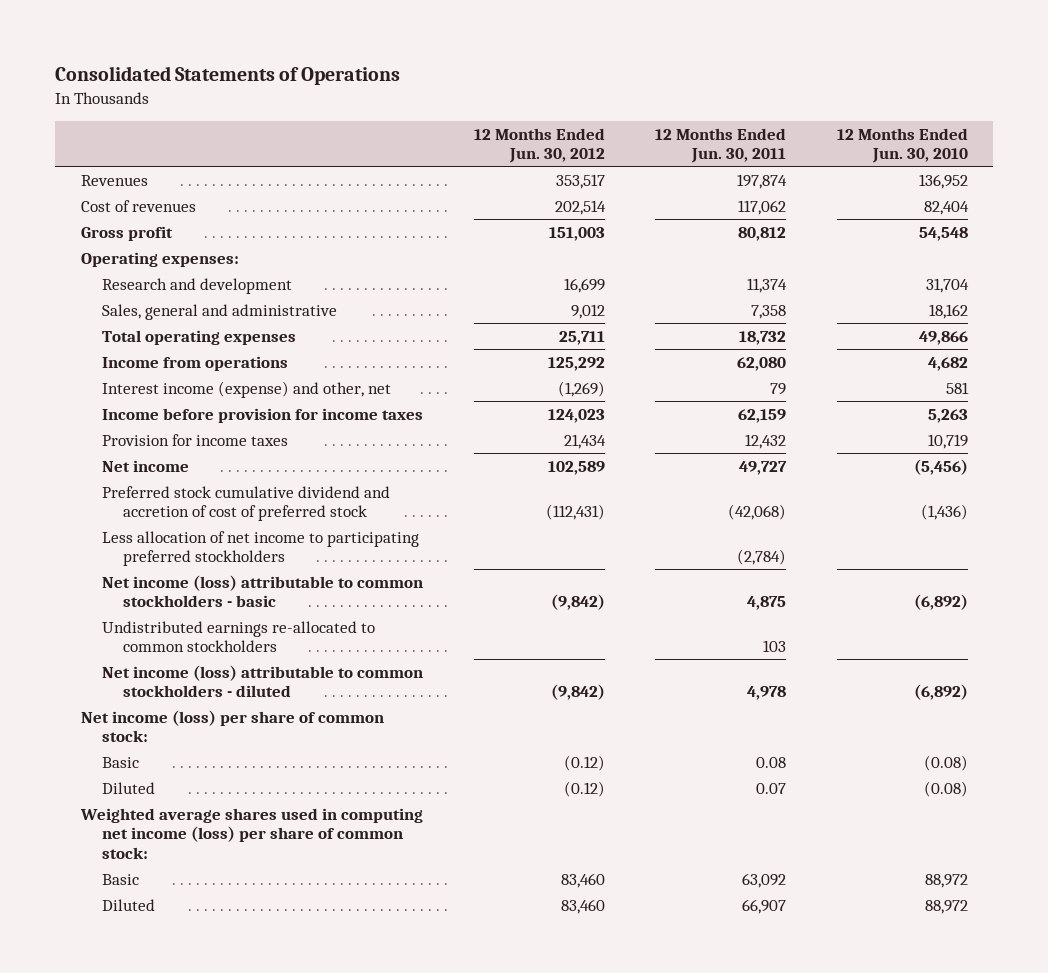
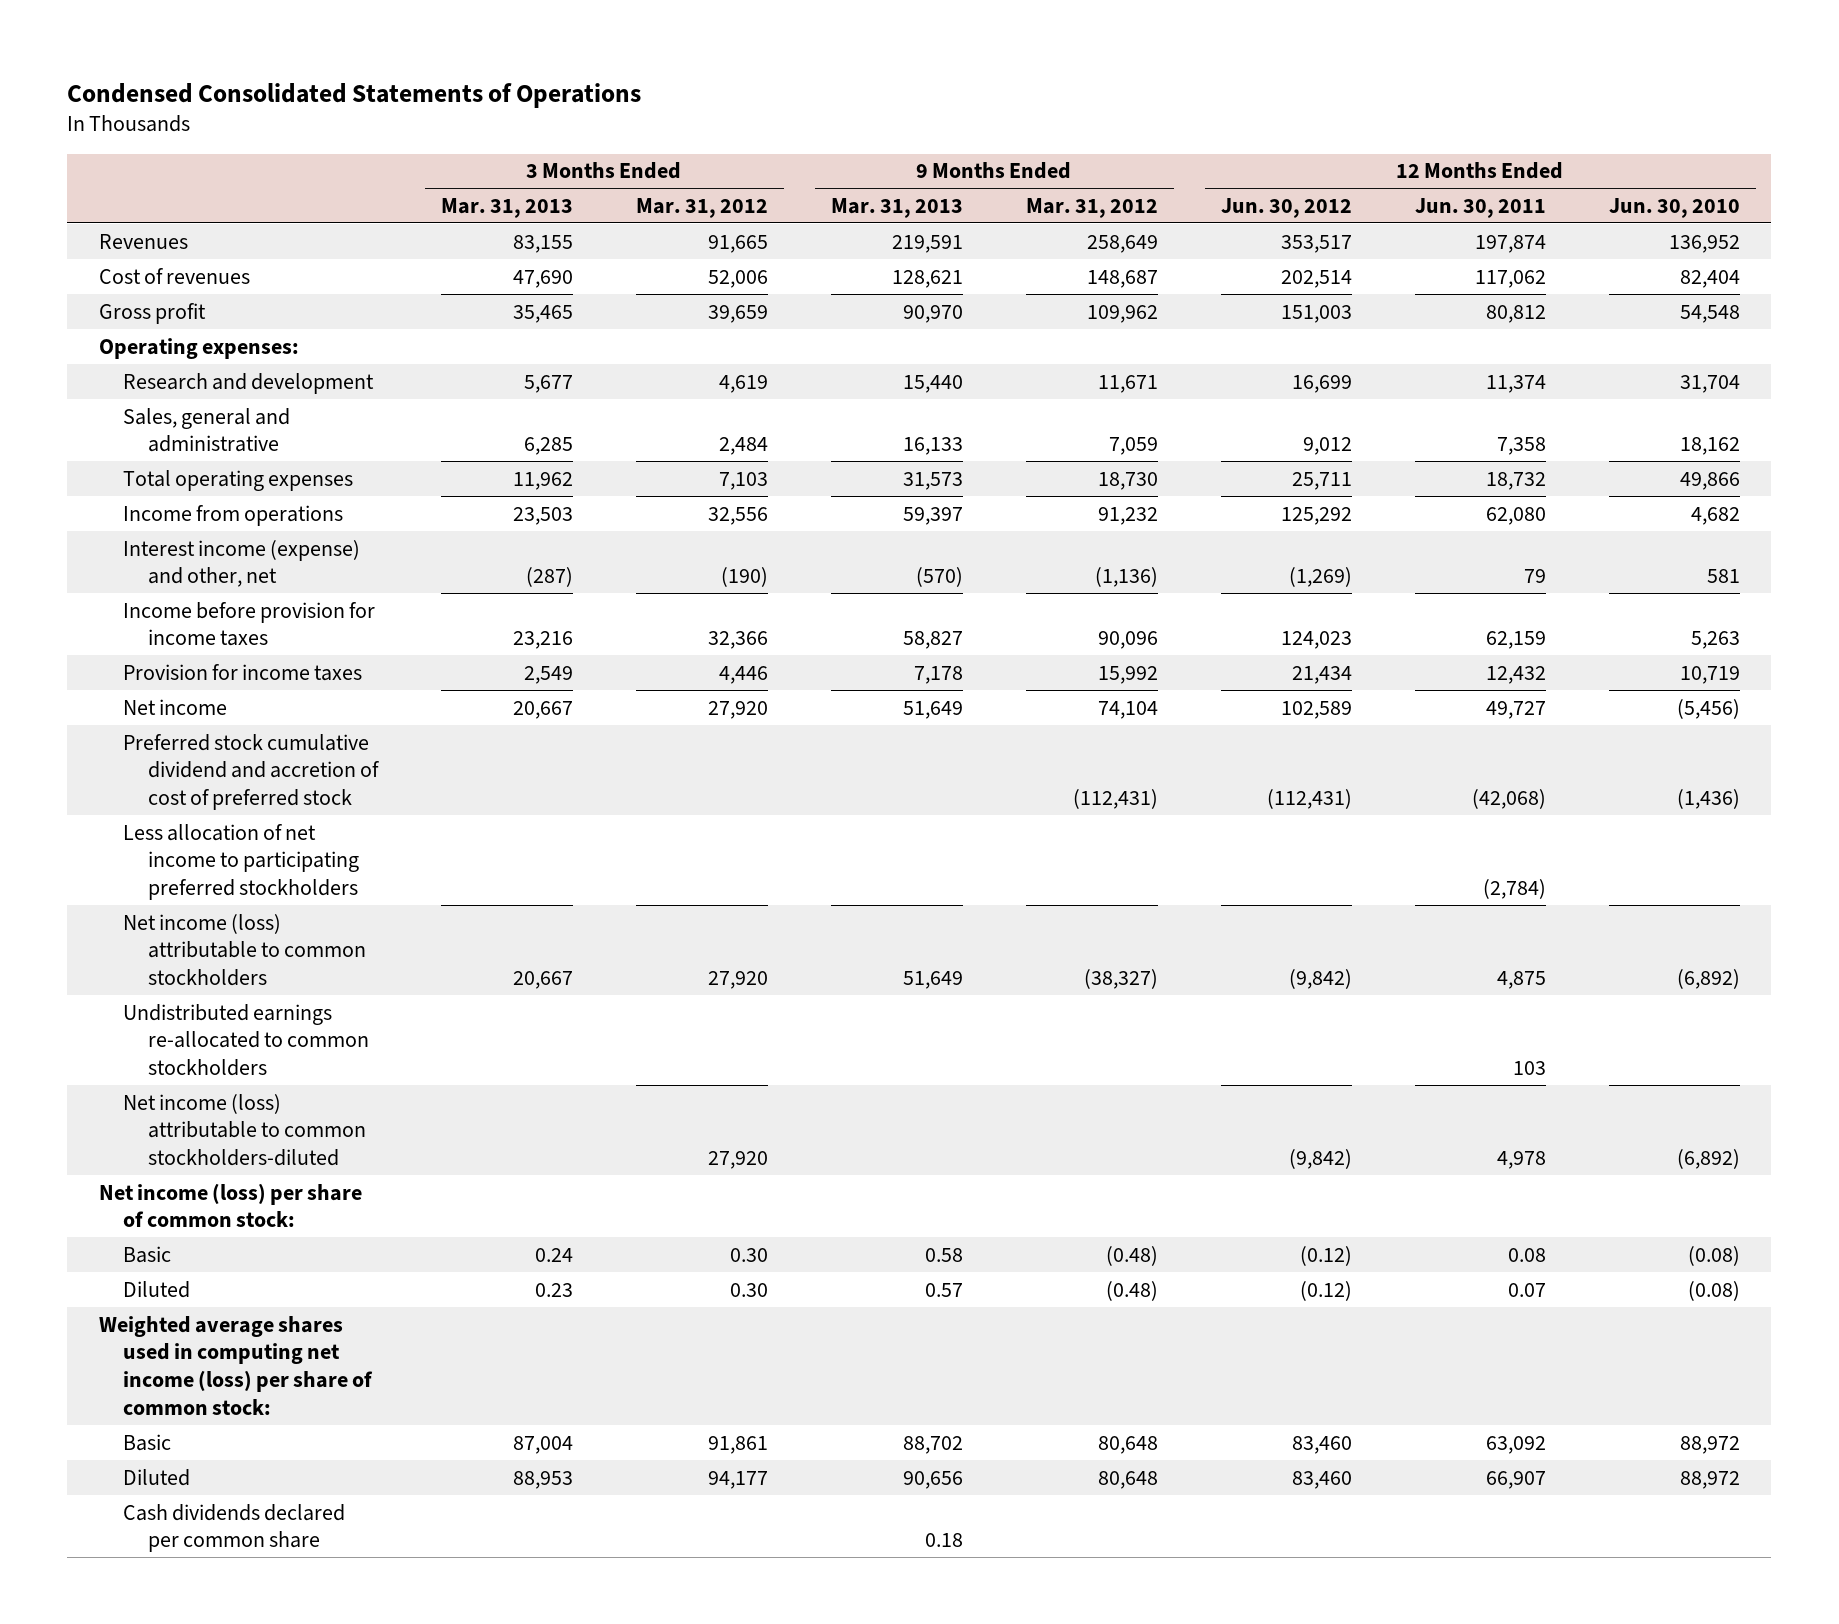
- Consolidated Statements of Operations
+ Condensed Consolidated Statements of Operations
- | 12 Months Ended Jun. 30, 2012 | 12 Months Ended Jun. 30, 2011 | 12 Months Ended Jun. 30, 2010
+ | 3 Months Ended Mar. 31, 2013 | 3 Months Ended Mar. 31, 2012 | 9 Months Ended Mar. 31, 2013 | 9 Months Ended Mar. 31, 2012 | 12 Months Ended Jun. 30, 2012 | 12 Months Ended Jun. 30, 2011 | 12 Months Ended Jun. 30, 2010
- Net income (loss) attributable to common stockholders - basic | (9,842) | 4,875 | (6,892)
+ Net income (loss) attributable to common stockholders | 20,667 | 27,920 | 51,649 | (38,327) | (9,842) | 4,875 | (6,892)
- Net income (loss) attributable to common stockholders - diluted | (9,842) | 4,978 | (6,892)
+ Net income (loss) attributable to common stockholders-diluted | | 27,920 | | | (9,842) | 4,978 | (6,892)
+ Cash dividends declared per common share | | | 0.18 | | | |

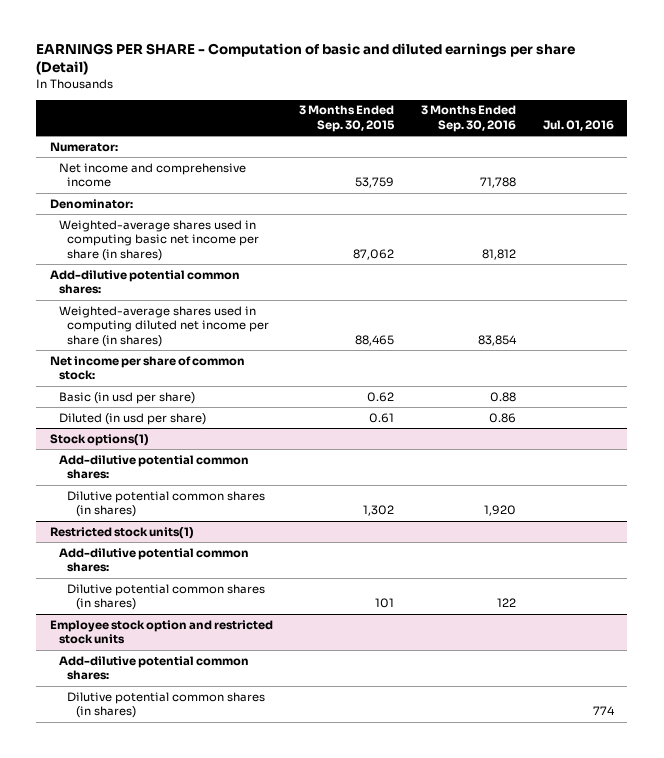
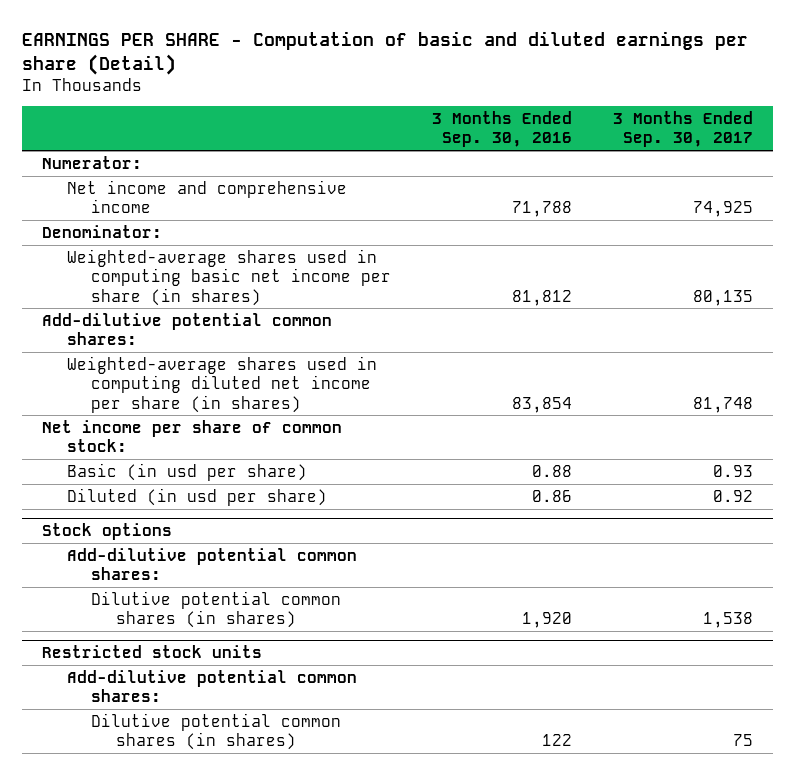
- | 3 Months Ended Sep. 30, 2015 | 3 Months Ended Sep. 30, 2016 | Jul. 01, 2016
+ | 3 Months Ended Sep. 30, 2016 | 3 Months Ended Sep. 30, 2017
- Stock options(1)
+ Stock options
- Restricted stock units(1)
+ Restricted stock units
- Employee stock option and restricted stock units
- Add-dilutive potential common shares:
- Dilutive potential common shares (in shares) | | | 774

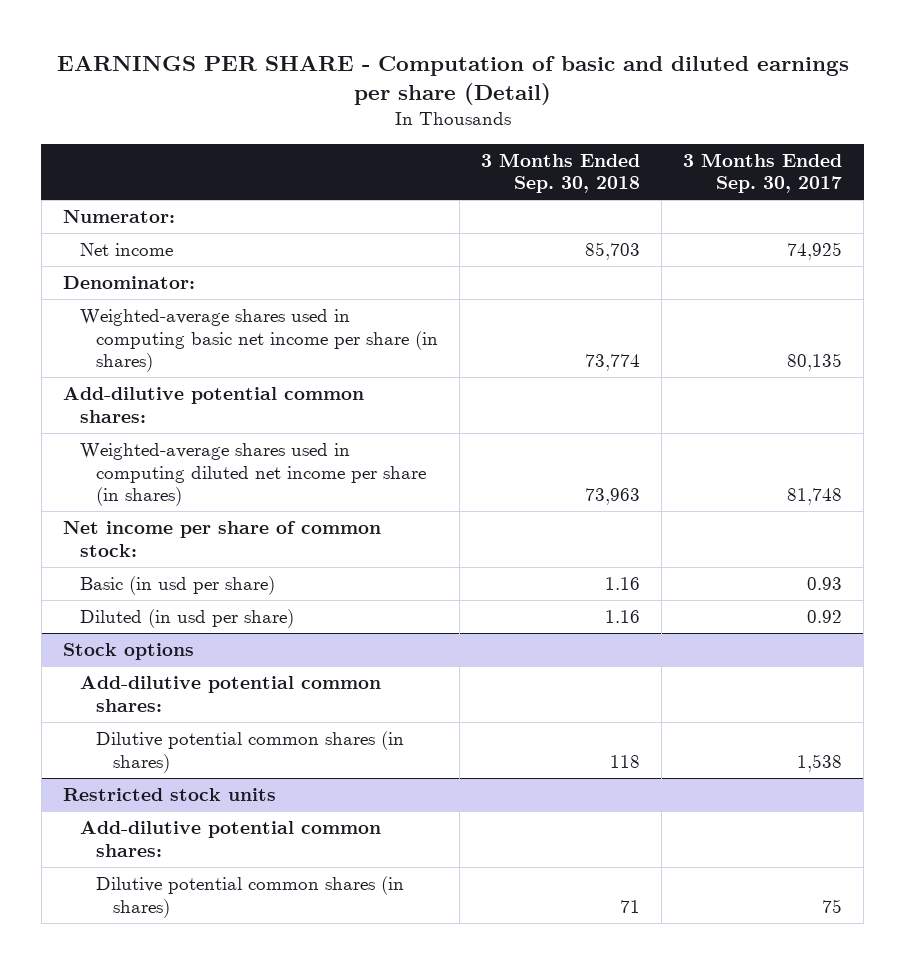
- | 3 Months Ended Sep. 30, 2016 | 3 Months Ended Sep. 30, 2017
+ | 3 Months Ended Sep. 30, 2018 | 3 Months Ended Sep. 30, 2017
- Net income and comprehensive income | 71,788 | 74,925
+ Net income | 85,703 | 74,925

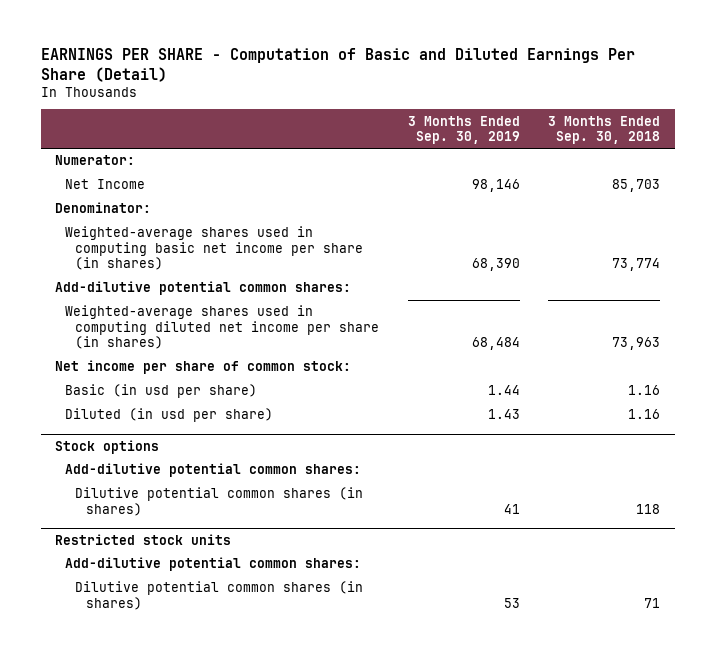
- EARNINGS PER SHARE - Computation of basic and diluted earnings per share (Detail)
+ EARNINGS PER SHARE - Computation of Basic and Diluted Earnings Per Share (Detail)
- | 3 Months Ended Sep. 30, 2018 | 3 Months Ended Sep. 30, 2017
+ | 3 Months Ended Sep. 30, 2019 | 3 Months Ended Sep. 30, 2018
- Net income | 85,703 | 74,925
+ Net Income | 98,146 | 85,703

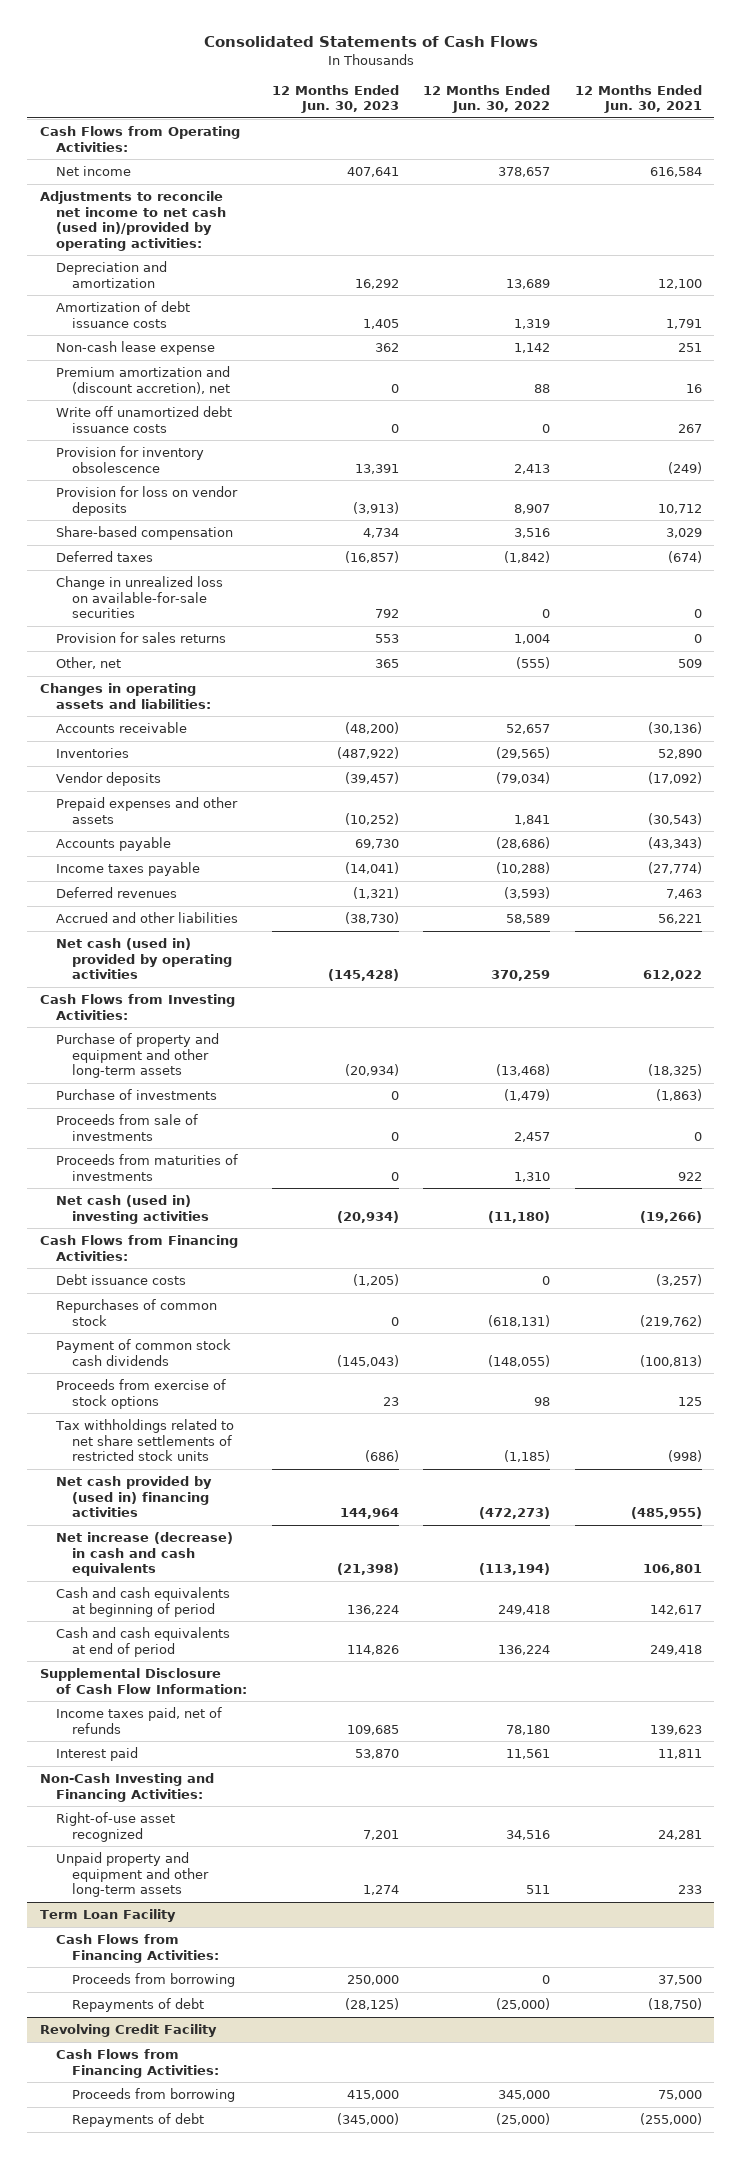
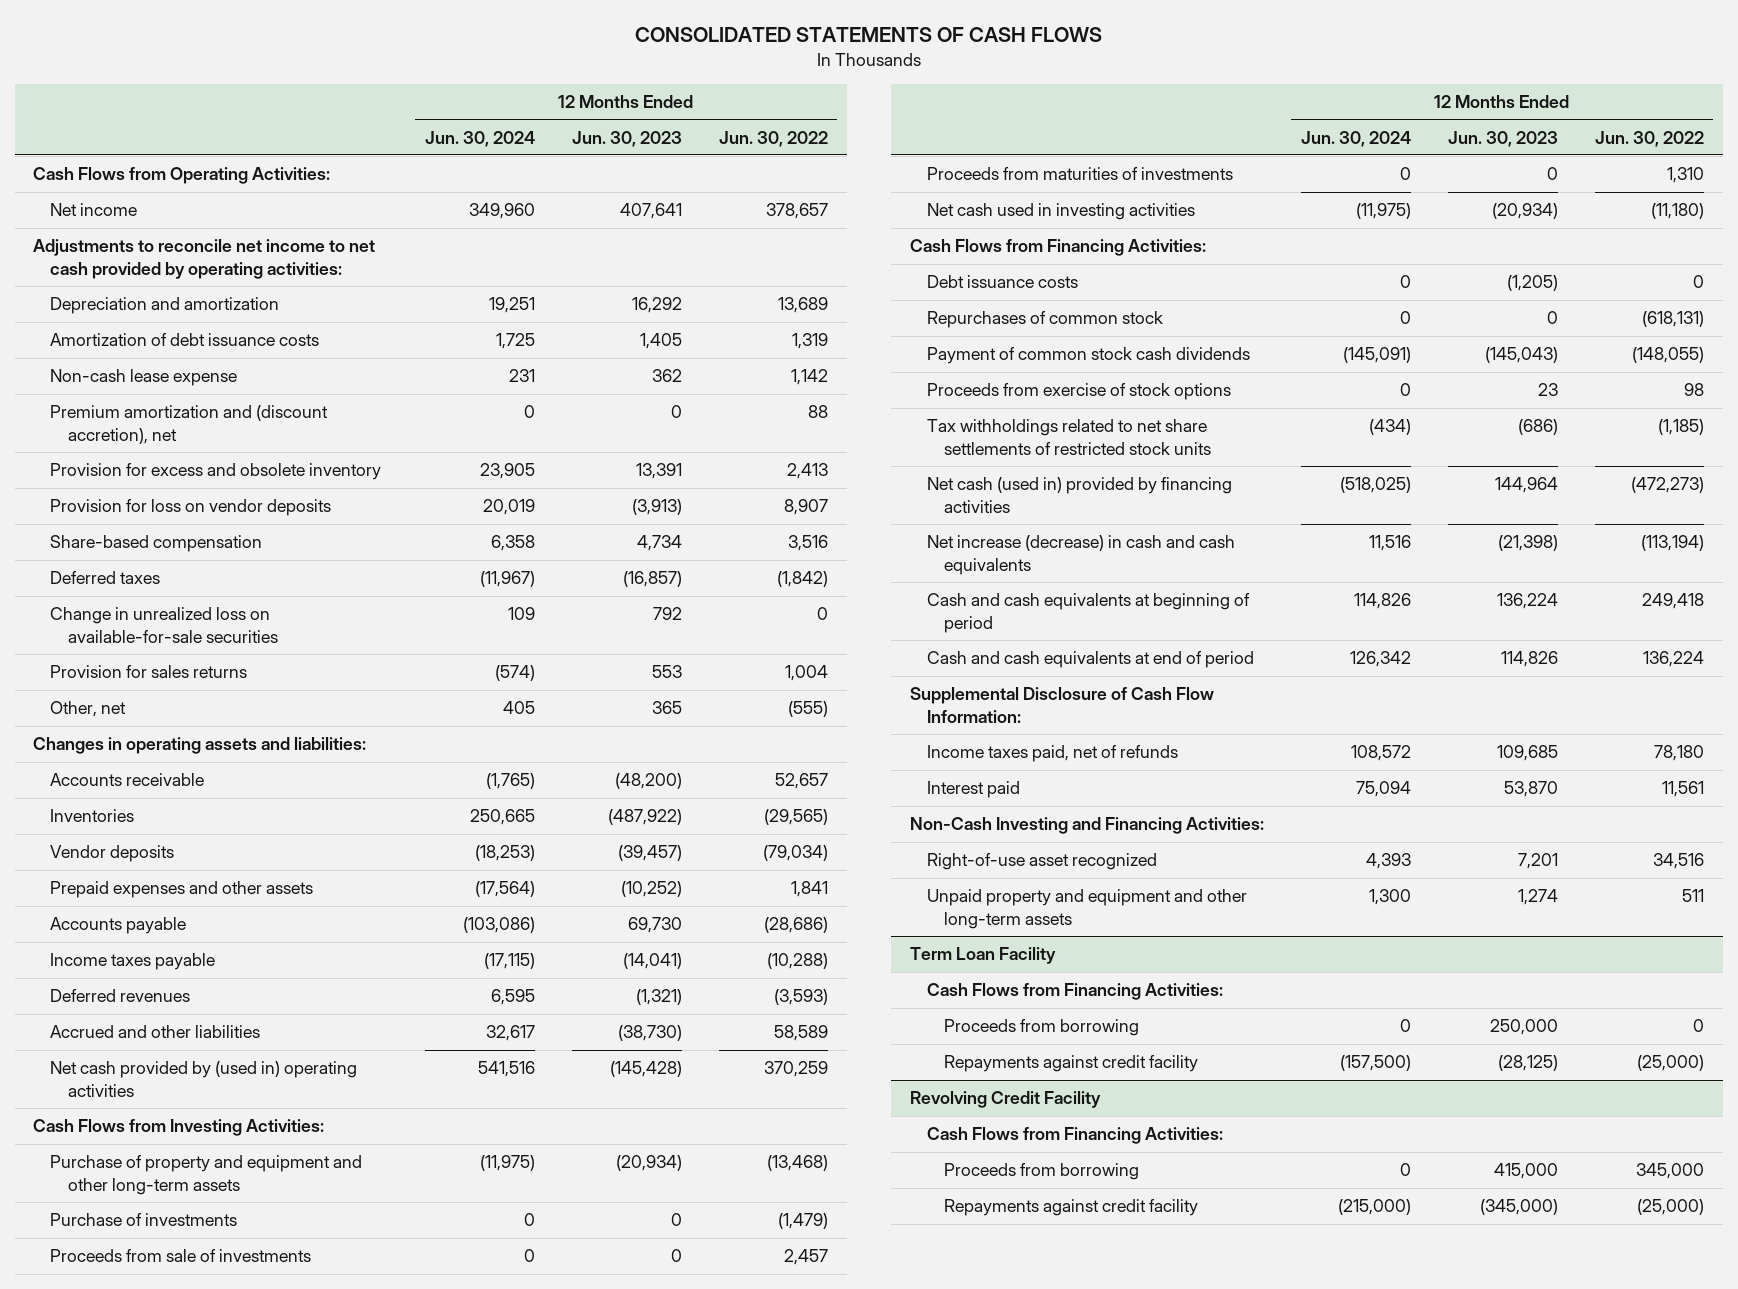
- Consolidated Statements of Cash Flows
+ CONSOLIDATED STATEMENTS OF CASH FLOWS
- | 12 Months Ended Jun. 30, 2023 | 12 Months Ended Jun. 30, 2022 | 12 Months Ended Jun. 30, 2021
+ | 12 Months Ended Jun. 30, 2024 | 12 Months Ended Jun. 30, 2023 | 12 Months Ended Jun. 30, 2022
- Adjustments to reconcile net income to net cash (used in)/provided by operating activities:
+ Adjustments to reconcile net income to net cash provided by operating activities:
- Write off unamortized debt issuance costs | 0 | 0 | 267
- Provision for inventory obsolescence | 13,391 | 2,413 | (249)
+ Provision for excess and obsolete inventory | 23,905 | 13,391 | 2,413
- Net cash (used in) provided by operating activities | (145,428) | 370,259 | 612,022
+ Net cash provided by (used in) operating activities | 541,516 | (145,428) | 370,259
- Net cash (used in) investing activities | (20,934) | (11,180) | (19,266)
+ Net cash used in investing activities | (11,975) | (20,934) | (11,180)
- Net cash provided by (used in) financing activities | 144,964 | (472,273) | (485,955)
+ Net cash (used in) provided by financing activities | (518,025) | 144,964 | (472,273)
@ Term Loan Facility
- Repayments of debt | (28,125) | (25,000) | (18,750)
+ Repayments against credit facility | (157,500) | (28,125) | (25,000)
@ Revolving Credit Facility
- Repayments of debt | (345,000) | (25,000) | (255,000)
+ Repayments against credit facility | (215,000) | (345,000) | (25,000)

